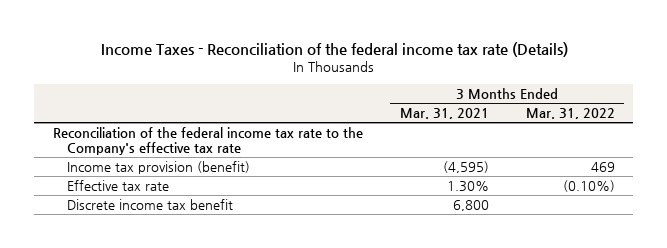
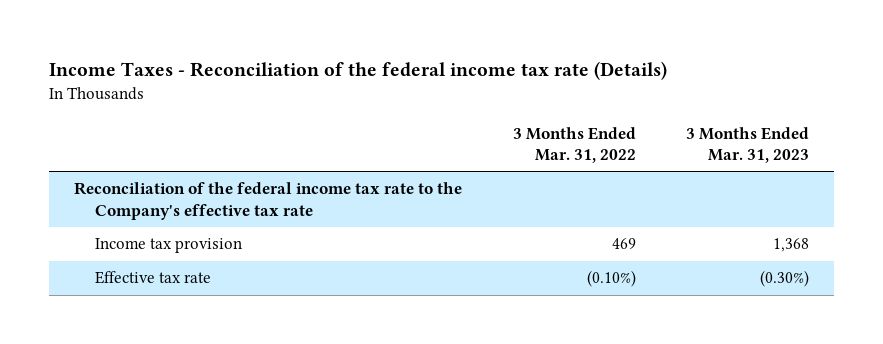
- | 3 Months Ended Mar. 31, 2021 | 3 Months Ended Mar. 31, 2022
+ | 3 Months Ended Mar. 31, 2022 | 3 Months Ended Mar. 31, 2023
- Income tax provision (benefit) | (4,595) | 469
+ Income tax provision | 469 | 1,368
- Discrete income tax benefit | 6,800 |

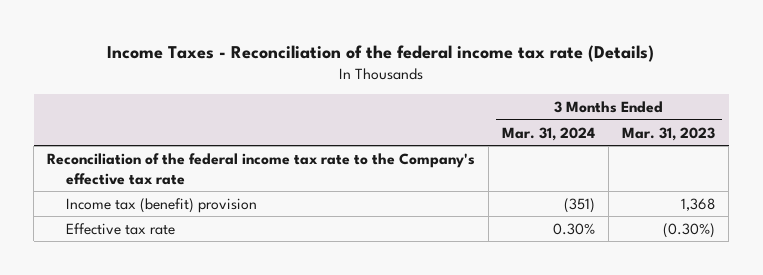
- | 3 Months Ended Mar. 31, 2022 | 3 Months Ended Mar. 31, 2023
+ | 3 Months Ended Mar. 31, 2024 | 3 Months Ended Mar. 31, 2023
- Income tax provision | 469 | 1,368
+ Income tax (benefit) provision | (351) | 1,368

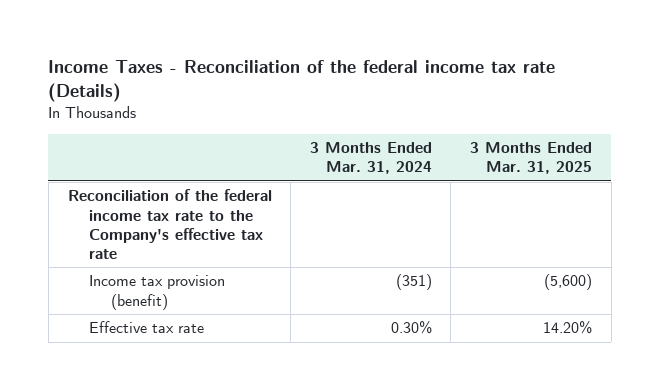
- | 3 Months Ended Mar. 31, 2024 | 3 Months Ended Mar. 31, 2023
+ | 3 Months Ended Mar. 31, 2024 | 3 Months Ended Mar. 31, 2025
- Income tax (benefit) provision | (351) | 1,368
+ Income tax provision (benefit) | (351) | (5,600)

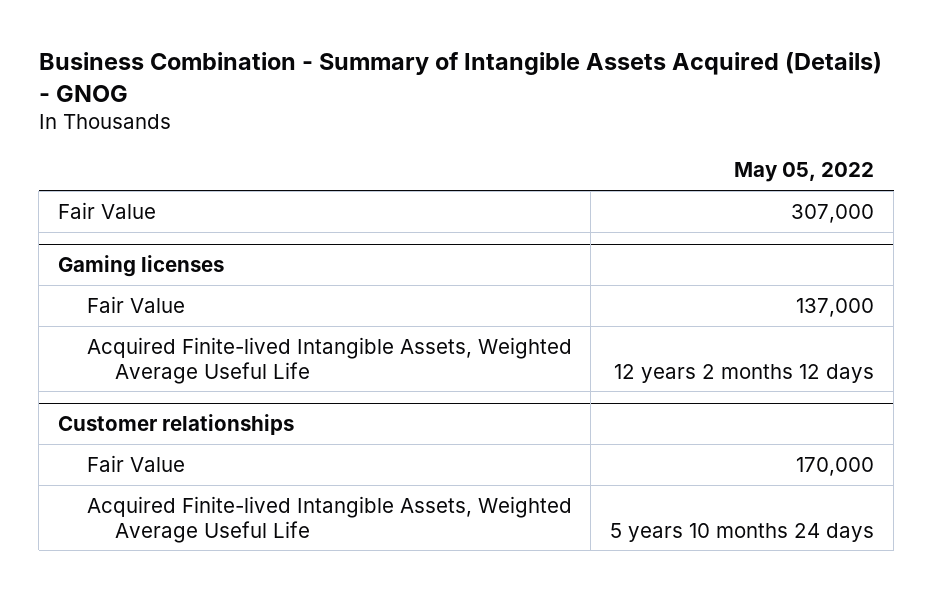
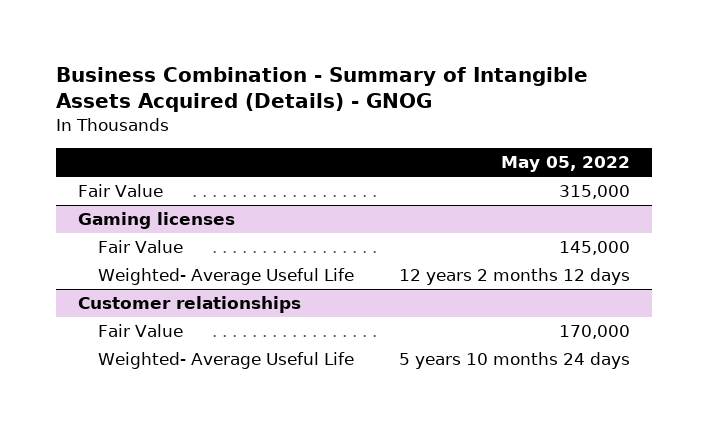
- Fair Value | 307,000
+ Fair Value | 315,000
@ Gaming licenses
- Fair Value | 137,000
- Acquired Finite-lived Intangible Assets, Weighted Average Useful Life | 12 years 2 months 12 days
+ Fair Value | 145,000
+ Weighted- Average Useful Life | 12 years 2 months 12 days
@ Customer relationships
- Acquired Finite-lived Intangible Assets, Weighted Average Useful Life | 5 years 10 months 24 days
+ Weighted- Average Useful Life | 5 years 10 months 24 days

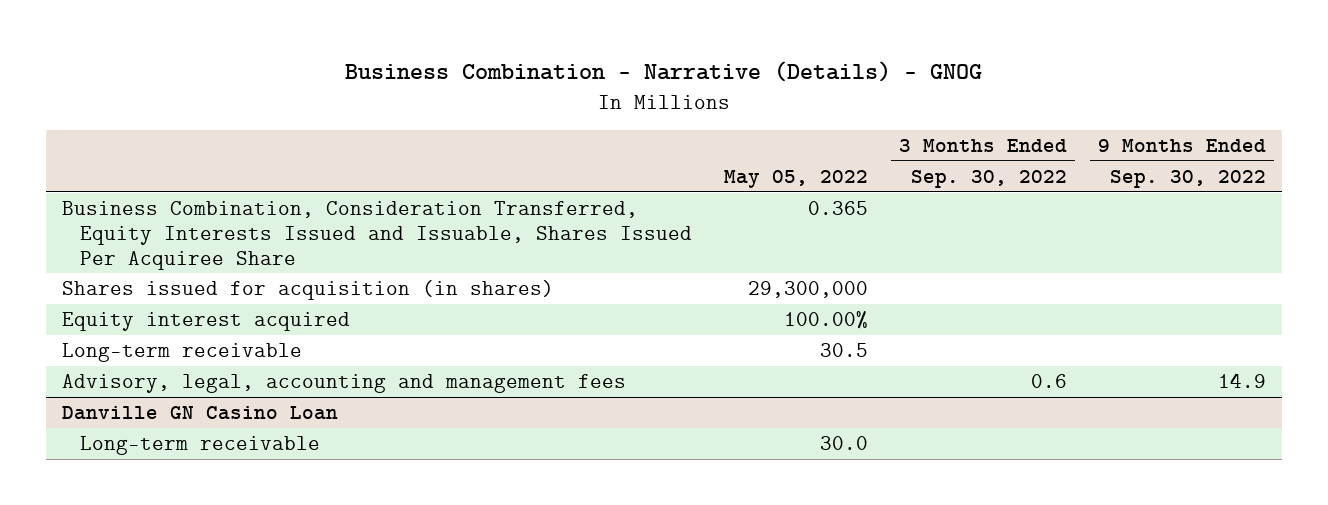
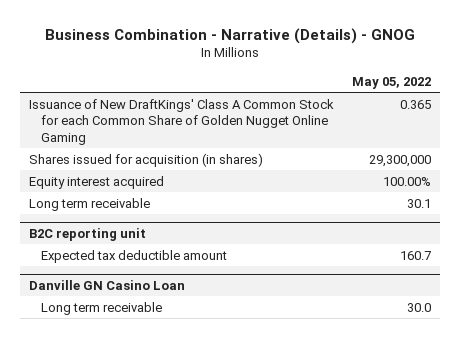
- | May 05, 2022 | 3 Months Ended Sep. 30, 2022 | 9 Months Ended Sep. 30, 2022
+ | May 05, 2022
- Business Combination, Consideration Transferred, Equity Interests Issued and Issuable, Shares Issued Per Acquiree Share | 0.365 | |
+ Issuance of New DraftKings' Class A Common Stock for each Common Share of Golden Nugget Online Gaming | 0.365
- Long-term receivable | 30.5 | |
- Advisory, legal, accounting and management fees | | 0.6 | 14.9
+ Long term receivable | 30.1
+ B2C reporting unit
+ Expected tax deductible amount | 160.7
@ Danville GN Casino Loan
- Long-term receivable | 30.0 | |
+ Long term receivable | 30.0

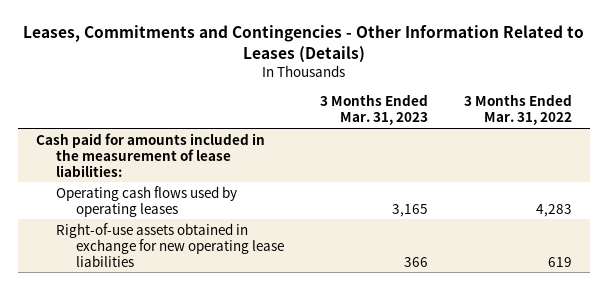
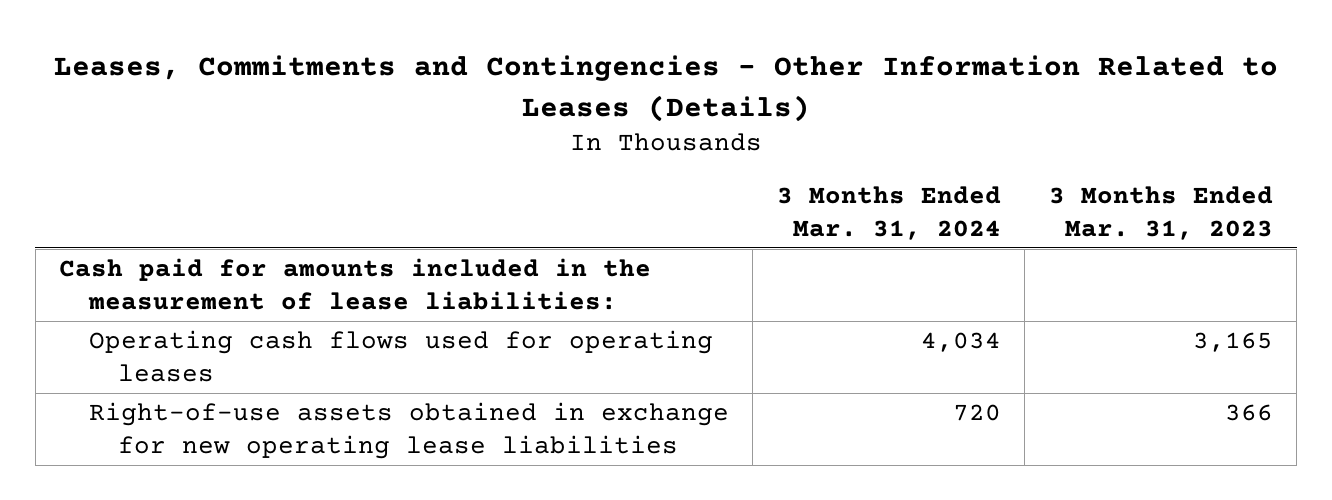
- | 3 Months Ended Mar. 31, 2023 | 3 Months Ended Mar. 31, 2022
+ | 3 Months Ended Mar. 31, 2024 | 3 Months Ended Mar. 31, 2023
- Operating cash flows used by operating leases | 3,165 | 4,283
+ Operating cash flows used for operating leases | 4,034 | 3,165

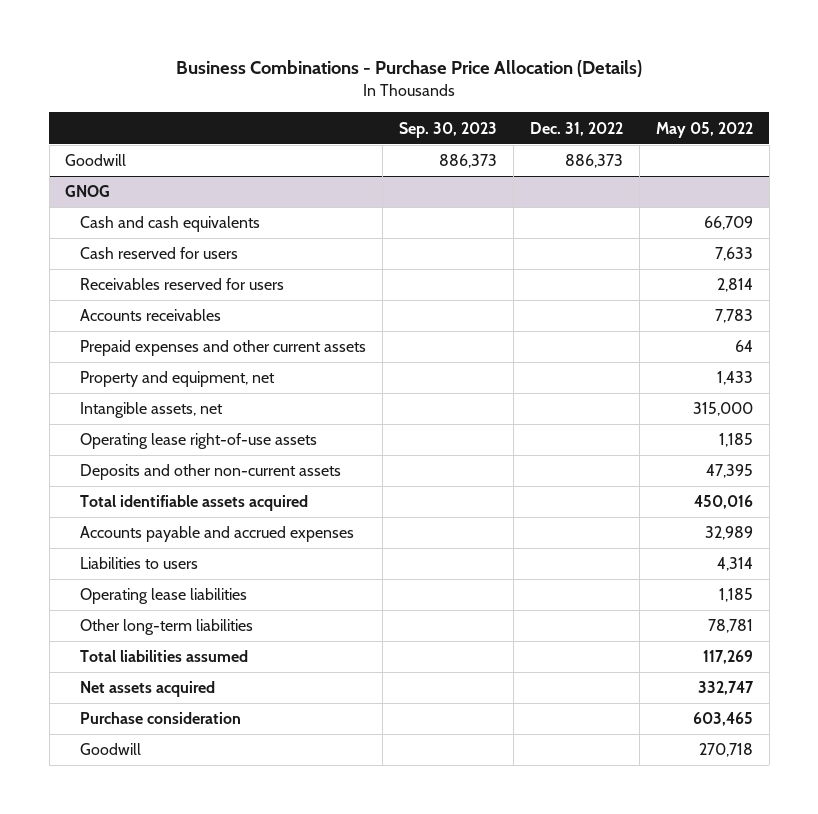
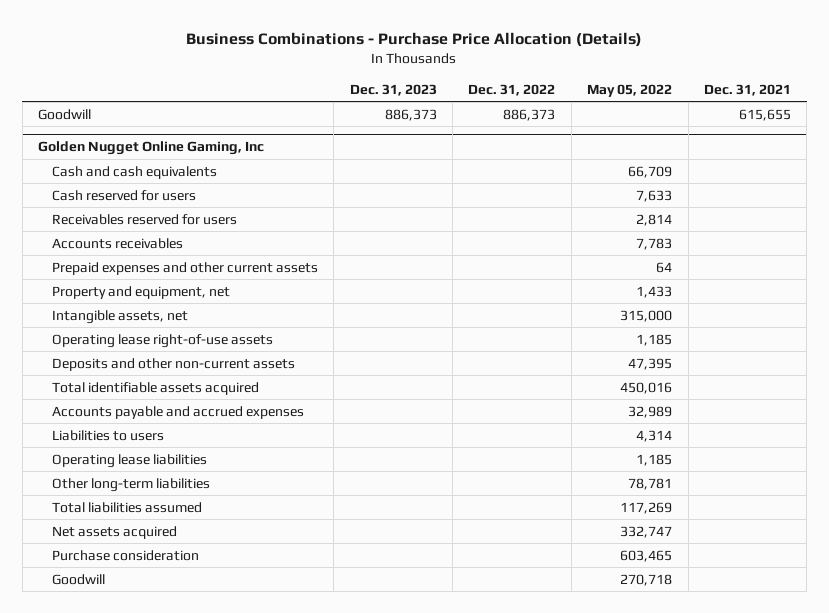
- | Sep. 30, 2023 | Dec. 31, 2022 | May 05, 2022
+ | Dec. 31, 2023 | Dec. 31, 2022 | May 05, 2022 | Dec. 31, 2021
- GNOG
+ Golden Nugget Online Gaming, Inc

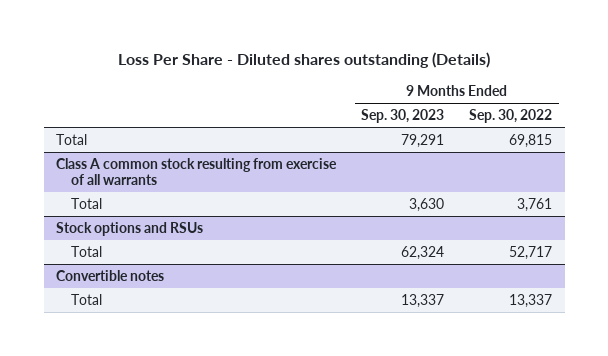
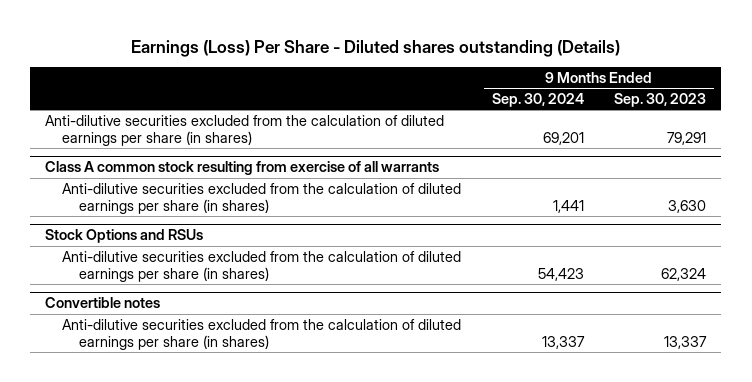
- Loss Per Share - Diluted shares outstanding (Details)
+ Earnings (Loss) Per Share - Diluted shares outstanding (Details)
- | 9 Months Ended Sep. 30, 2023 | 9 Months Ended Sep. 30, 2022
+ | 9 Months Ended Sep. 30, 2024 | 9 Months Ended Sep. 30, 2023
- Total | 79,291 | 69,815
+ Anti-dilutive securities excluded from the calculation of diluted earnings per share (in shares) | 69,201 | 79,291
@ Class A common stock resulting from exercise of all warrants
- Total | 3,630 | 3,761
- Stock options and RSUs
- Total | 62,324 | 52,717
@ Class A common stock resulting from exercise of all warrants
+ Anti-dilutive securities excluded from the calculation of diluted earnings per share (in shares) | 1,441 | 3,630
+ Stock Options and RSUs
+ Anti-dilutive securities excluded from the calculation of diluted earnings per share (in shares) | 54,423 | 62,324
@ Convertible notes
- Total | 13,337 | 13,337
+ Anti-dilutive securities excluded from the calculation of diluted earnings per share (in shares) | 13,337 | 13,337

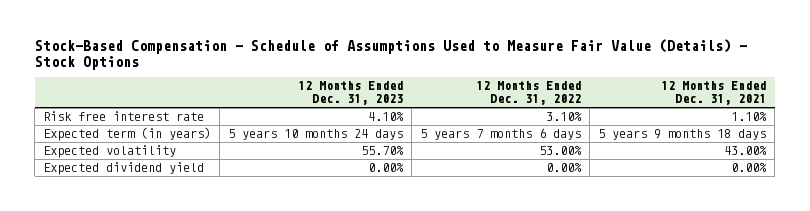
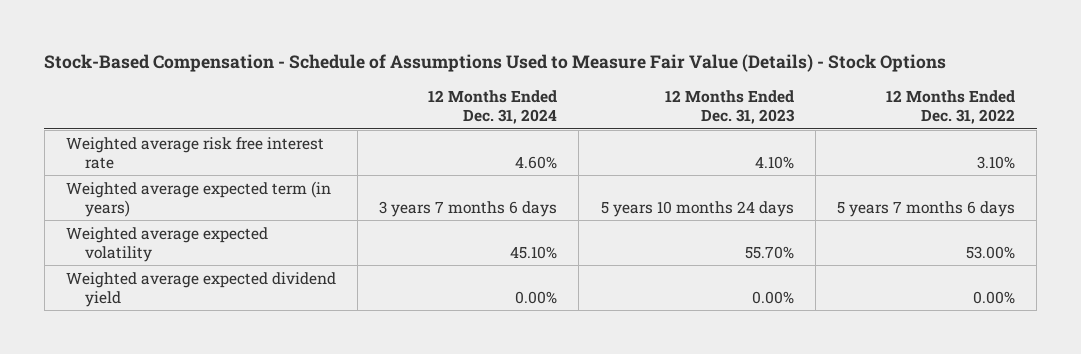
- | 12 Months Ended Dec. 31, 2023 | 12 Months Ended Dec. 31, 2022 | 12 Months Ended Dec. 31, 2021
+ | 12 Months Ended Dec. 31, 2024 | 12 Months Ended Dec. 31, 2023 | 12 Months Ended Dec. 31, 2022
- Risk free interest rate | 4.10% | 3.10% | 1.10%
- Expected term (in years) | 5 years 10 months 24 days | 5 years 7 months 6 days | 5 years 9 months 18 days
- Expected volatility | 55.70% | 53.00% | 43.00%
- Expected dividend yield | 0.00% | 0.00% | 0.00%
+ Weighted average risk free interest rate | 4.60% | 4.10% | 3.10%
+ Weighted average expected term (in years) | 3 years 7 months 6 days | 5 years 10 months 24 days | 5 years 7 months 6 days
+ Weighted average expected volatility | 45.10% | 55.70% | 53.00%
+ Weighted average expected dividend yield | 0.00% | 0.00% | 0.00%

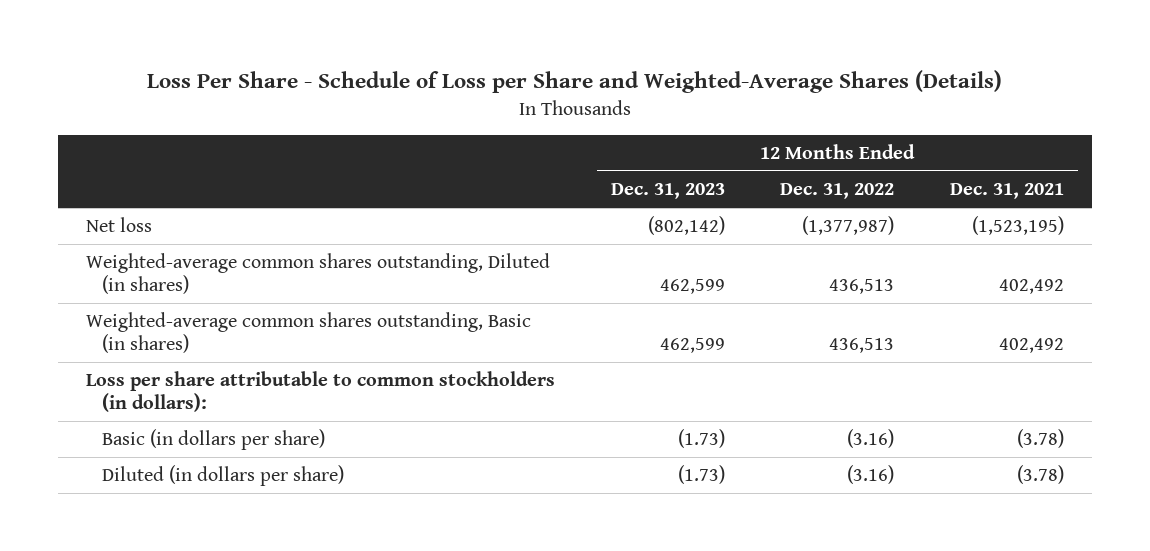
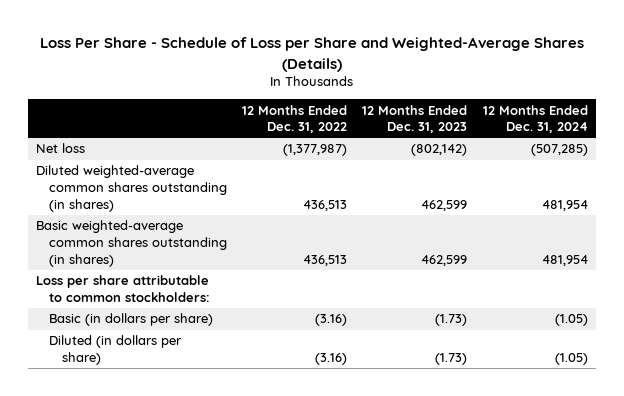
- | 12 Months Ended Dec. 31, 2023 | 12 Months Ended Dec. 31, 2022 | 12 Months Ended Dec. 31, 2021
+ | 12 Months Ended Dec. 31, 2022 | 12 Months Ended Dec. 31, 2023 | 12 Months Ended Dec. 31, 2024
- Weighted-average common shares outstanding, Diluted (in shares) | 462,599 | 436,513 | 402,492
- Weighted-average common shares outstanding, Basic (in shares) | 462,599 | 436,513 | 402,492
- Loss per share attributable to common stockholders (in dollars):
+ Diluted weighted-average common shares outstanding (in shares) | 436,513 | 462,599 | 481,954
+ Basic weighted-average common shares outstanding (in shares) | 436,513 | 462,599 | 481,954
+ Loss per share attributable to common stockholders:

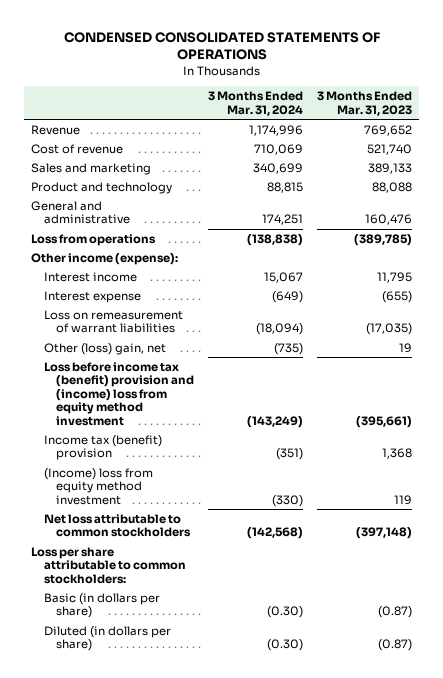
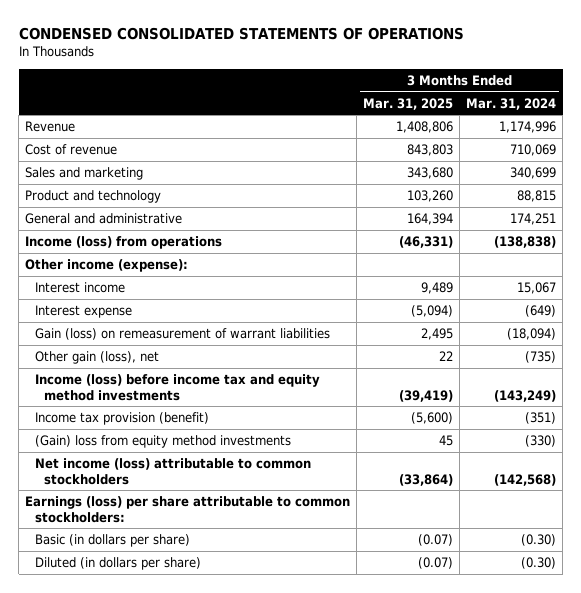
- | 3 Months Ended Mar. 31, 2024 | 3 Months Ended Mar. 31, 2023
+ | 3 Months Ended Mar. 31, 2025 | 3 Months Ended Mar. 31, 2024
- Loss from operations | (138,838) | (389,785)
+ Income (loss) from operations | (46,331) | (138,838)
- Loss on remeasurement of warrant liabilities | (18,094) | (17,035)
- Other (loss) gain, net | (735) | 19
- Loss before income tax (benefit) provision and (income) loss from equity method investment | (143,249) | (395,661)
- Income tax (benefit) provision | (351) | 1,368
- (Income) loss from equity method investment | (330) | 119
- Net loss attributable to common stockholders | (142,568) | (397,148)
- Loss per share attributable to common stockholders:
+ Gain (loss) on remeasurement of warrant liabilities | 2,495 | (18,094)
+ Other gain (loss), net | 22 | (735)
+ Income (loss) before income tax and equity method investments | (39,419) | (143,249)
+ Income tax provision (benefit) | (5,600) | (351)
+ (Gain) loss from equity method investments | 45 | (330)
+ Net income (loss) attributable to common stockholders | (33,864) | (142,568)
+ Earnings (loss) per share attributable to common stockholders:

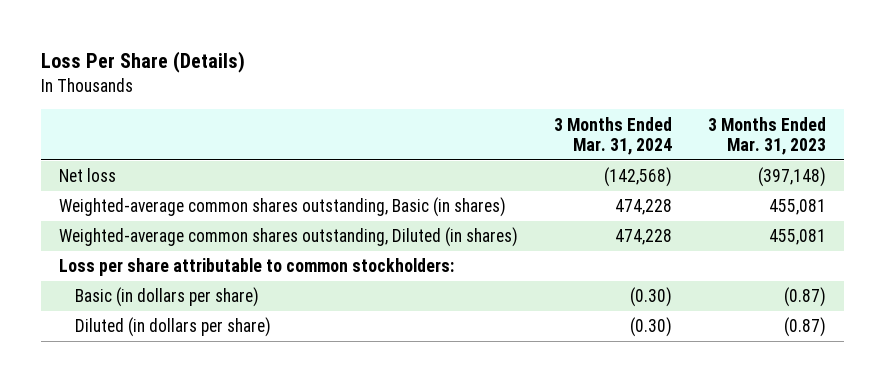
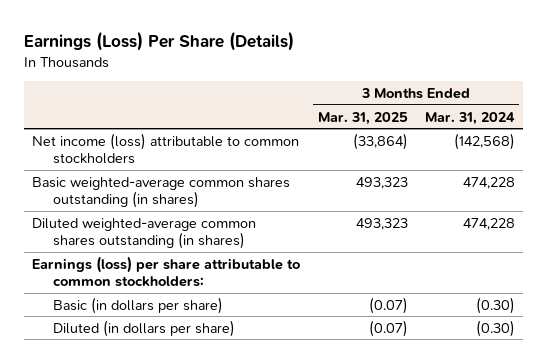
- Loss Per Share (Details)
+ Earnings (Loss) Per Share (Details)
- | 3 Months Ended Mar. 31, 2024 | 3 Months Ended Mar. 31, 2023
+ | 3 Months Ended Mar. 31, 2025 | 3 Months Ended Mar. 31, 2024
- Net loss | (142,568) | (397,148)
- Weighted-average common shares outstanding, Basic (in shares) | 474,228 | 455,081
- Weighted-average common shares outstanding, Diluted (in shares) | 474,228 | 455,081
- Loss per share attributable to common stockholders:
+ Net income (loss) attributable to common stockholders | (33,864) | (142,568)
+ Basic weighted-average common shares outstanding (in shares) | 493,323 | 474,228
+ Diluted weighted-average common shares outstanding (in shares) | 493,323 | 474,228
+ Earnings (loss) per share attributable to common stockholders:

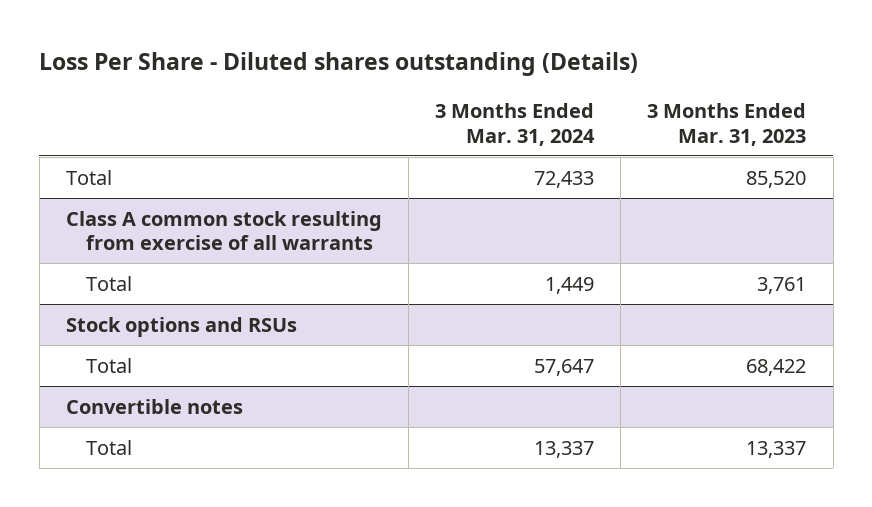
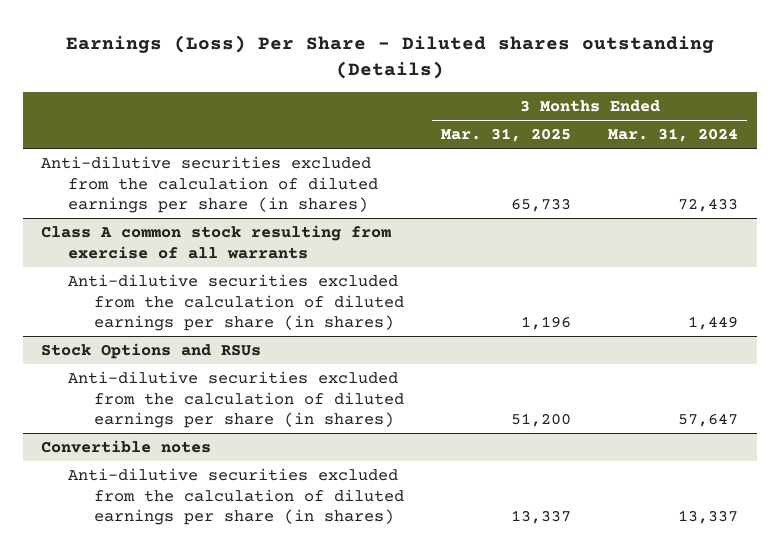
- Loss Per Share - Diluted shares outstanding (Details)
+ Earnings (Loss) Per Share - Diluted shares outstanding (Details)
- | 3 Months Ended Mar. 31, 2024 | 3 Months Ended Mar. 31, 2023
+ | 3 Months Ended Mar. 31, 2025 | 3 Months Ended Mar. 31, 2024
- Total | 72,433 | 85,520
+ Anti-dilutive securities excluded from the calculation of diluted earnings per share (in shares) | 65,733 | 72,433
@ Class A common stock resulting from exercise of all warrants
- Total | 1,449 | 3,761
- Stock options and RSUs
- Total | 57,647 | 68,422
@ Class A common stock resulting from exercise of all warrants
+ Anti-dilutive securities excluded from the calculation of diluted earnings per share (in shares) | 1,196 | 1,449
+ Stock Options and RSUs
+ Anti-dilutive securities excluded from the calculation of diluted earnings per share (in shares) | 51,200 | 57,647
@ Convertible notes
- Total | 13,337 | 13,337
+ Anti-dilutive securities excluded from the calculation of diluted earnings per share (in shares) | 13,337 | 13,337

